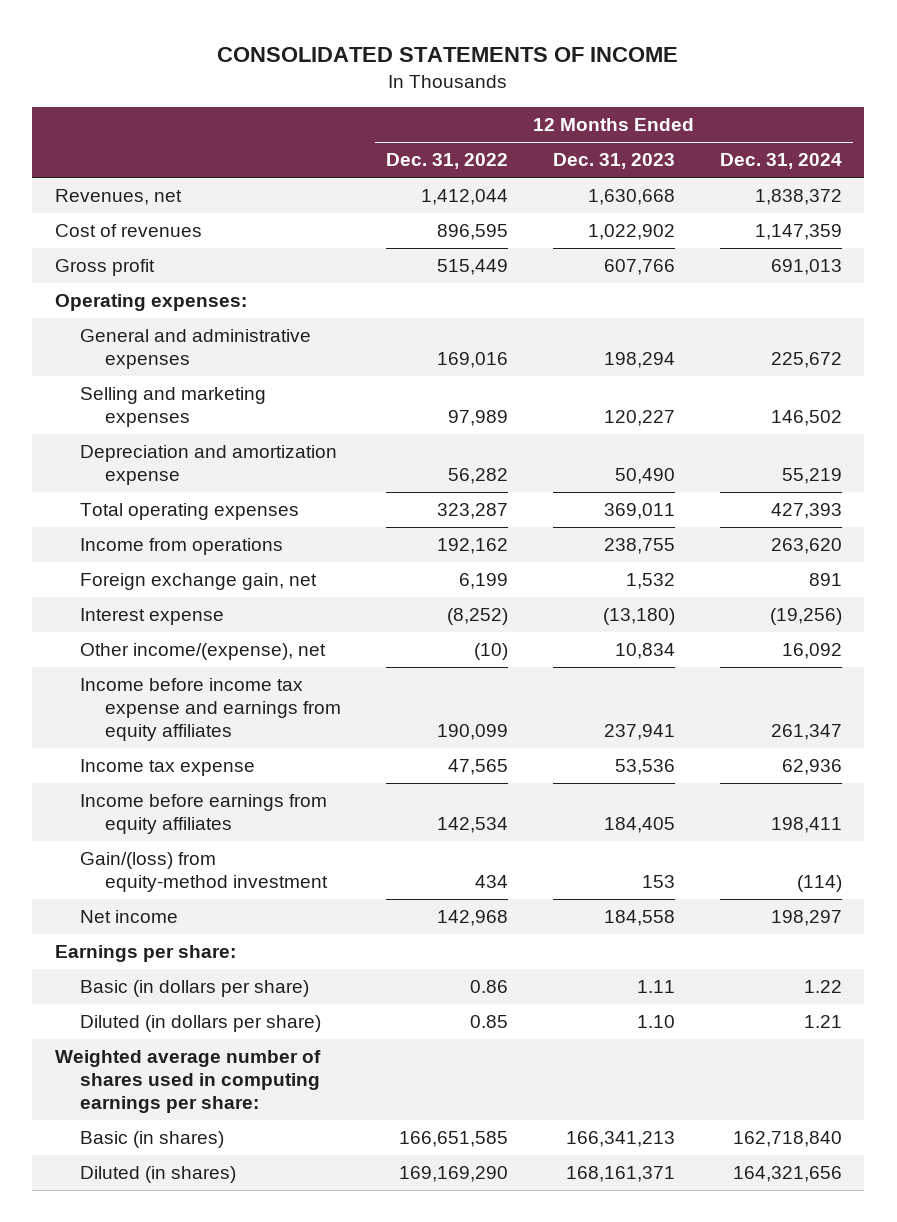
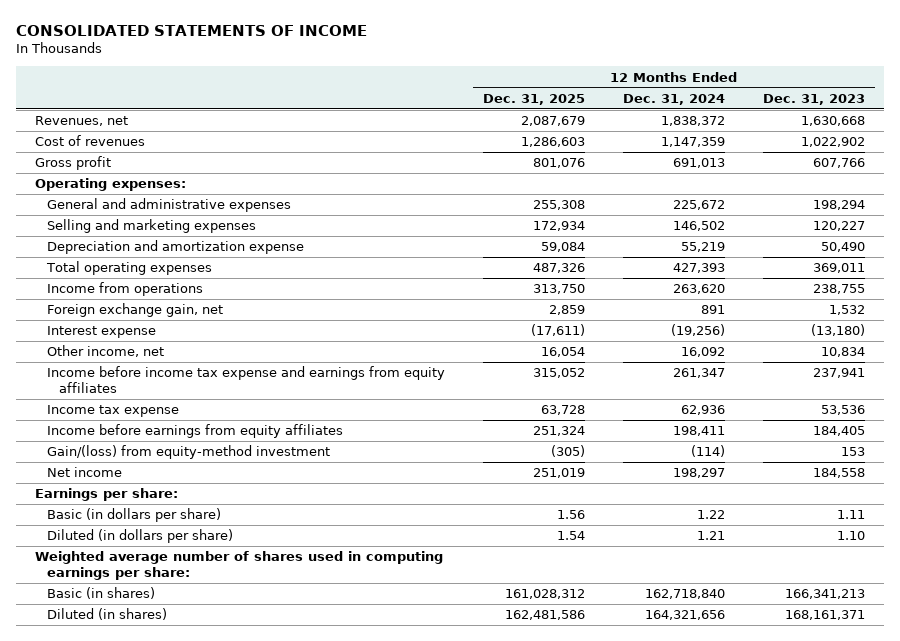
- | 12 Months Ended Dec. 31, 2022 | 12 Months Ended Dec. 31, 2023 | 12 Months Ended Dec. 31, 2024
+ | 12 Months Ended Dec. 31, 2025 | 12 Months Ended Dec. 31, 2024 | 12 Months Ended Dec. 31, 2023
- Other income/(expense), net | (10) | 10,834 | 16,092
+ Other income, net | 16,054 | 16,092 | 10,834

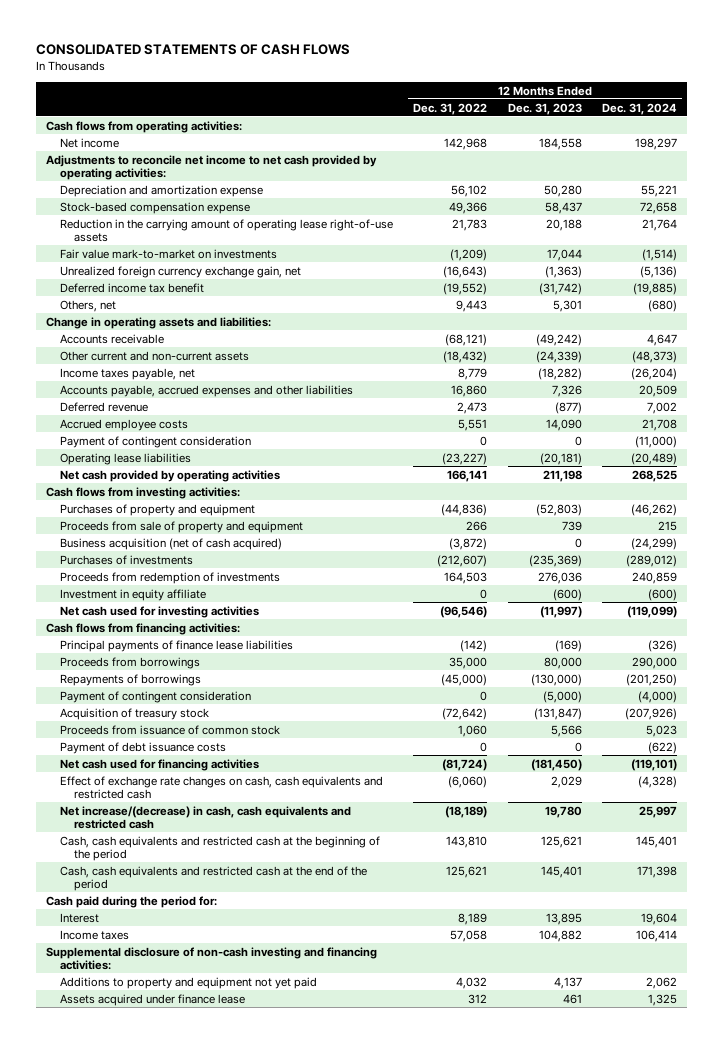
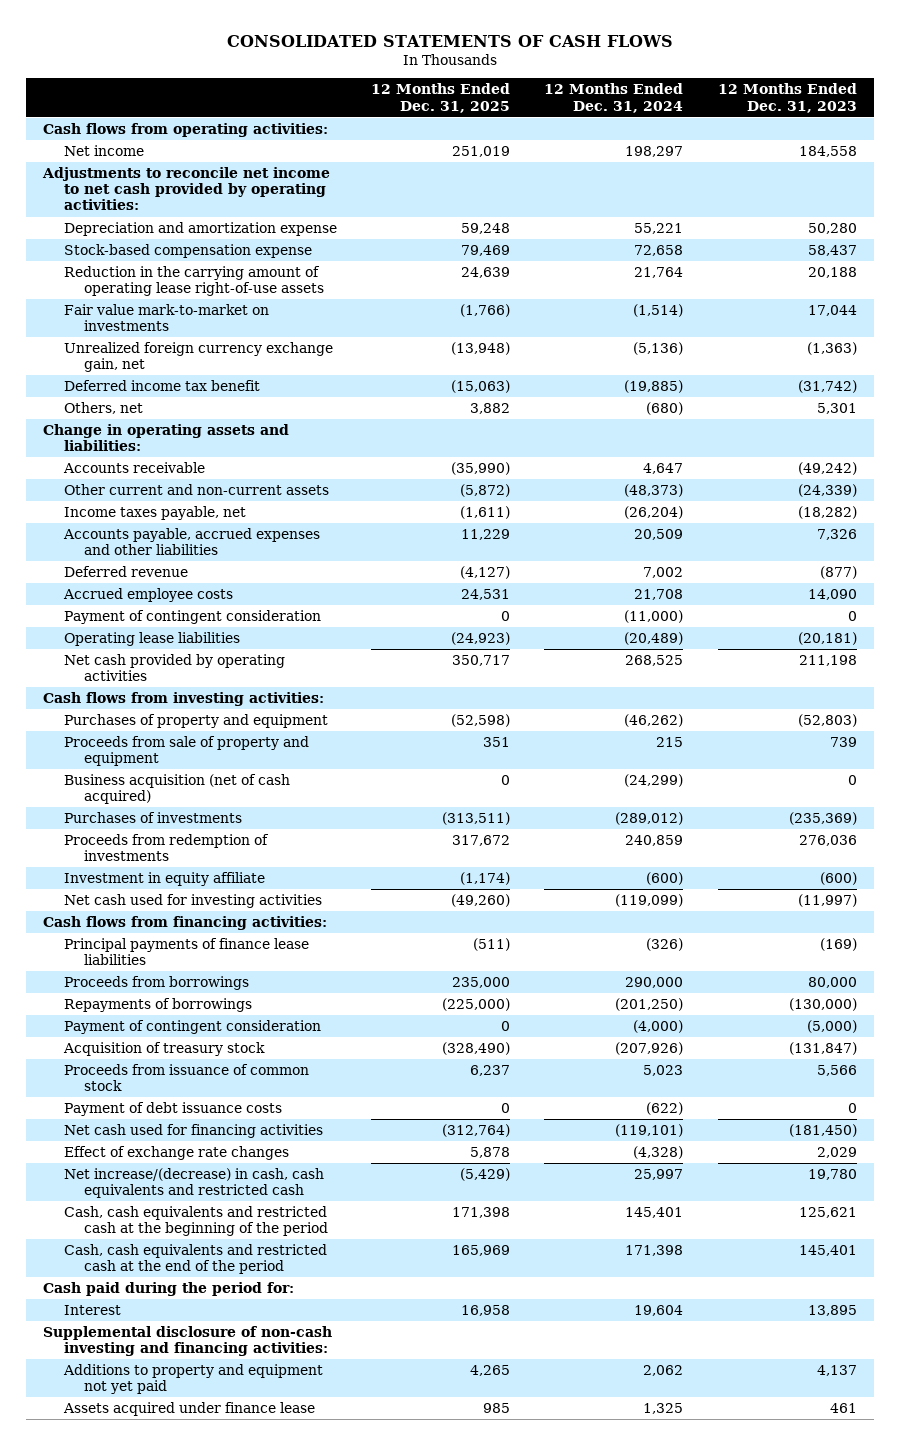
- | 12 Months Ended Dec. 31, 2022 | 12 Months Ended Dec. 31, 2023 | 12 Months Ended Dec. 31, 2024
+ | 12 Months Ended Dec. 31, 2025 | 12 Months Ended Dec. 31, 2024 | 12 Months Ended Dec. 31, 2023
- Effect of exchange rate changes on cash, cash equivalents and restricted cash | (6,060) | 2,029 | (4,328)
+ Effect of exchange rate changes | 5,878 | (4,328) | 2,029
- Income taxes | 57,058 | 104,882 | 106,414

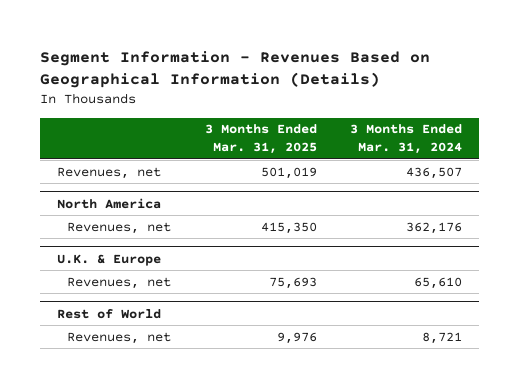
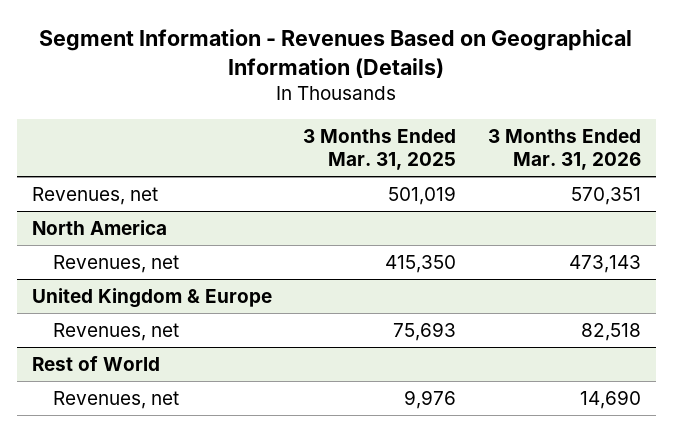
- | 3 Months Ended Mar. 31, 2025 | 3 Months Ended Mar. 31, 2024
+ | 3 Months Ended Mar. 31, 2025 | 3 Months Ended Mar. 31, 2026
- U.K. & Europe
+ United Kingdom & Europe

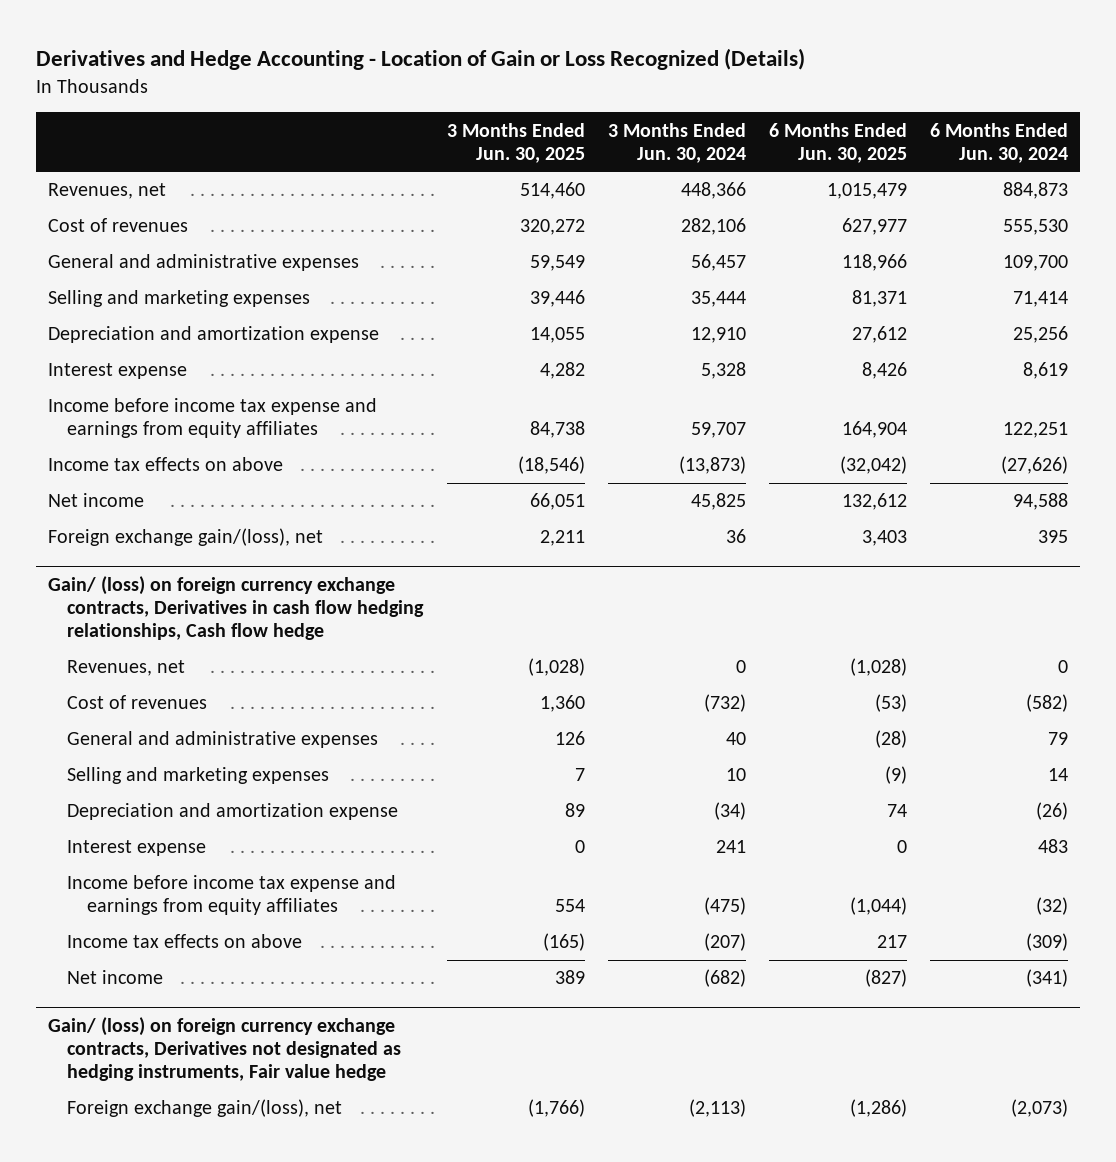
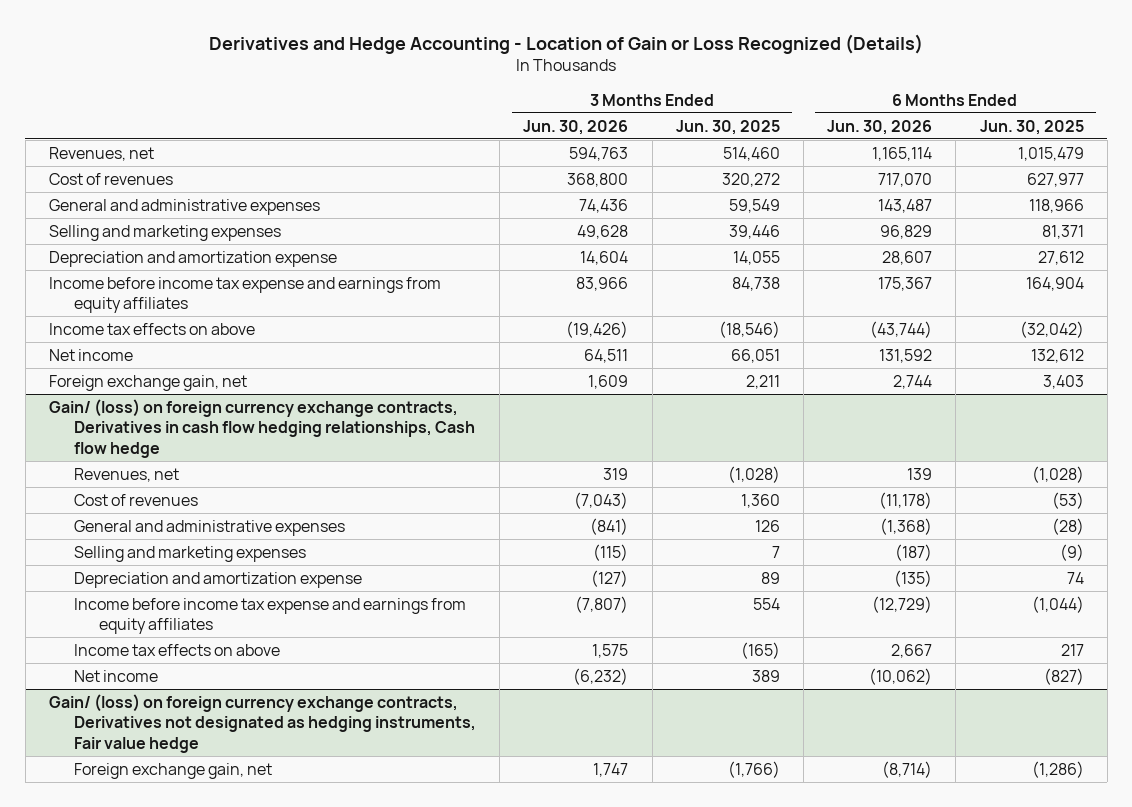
- | 3 Months Ended Jun. 30, 2025 | 3 Months Ended Jun. 30, 2024 | 6 Months Ended Jun. 30, 2025 | 6 Months Ended Jun. 30, 2024
+ | 3 Months Ended Jun. 30, 2026 | 3 Months Ended Jun. 30, 2025 | 6 Months Ended Jun. 30, 2026 | 6 Months Ended Jun. 30, 2025
- Interest expense | 4,282 | 5,328 | 8,426 | 8,619
- Foreign exchange gain/(loss), net | 2,211 | 36 | 3,403 | 395
+ Foreign exchange gain, net | 1,609 | 2,211 | 2,744 | 3,403
@ Gain/ (loss) on foreign currency exchange contracts, Derivatives in cash flow hedging relationships, Cash flow hedge
- Interest expense | 0 | 241 | 0 | 483
@ Gain/ (loss) on foreign currency exchange contracts, Derivatives not designated as hedging instruments, Fair value hedge
- Foreign exchange gain/(loss), net | (1,766) | (2,113) | (1,286) | (2,073)
+ Foreign exchange gain, net | 1,747 | (1,766) | (8,714) | (1,286)

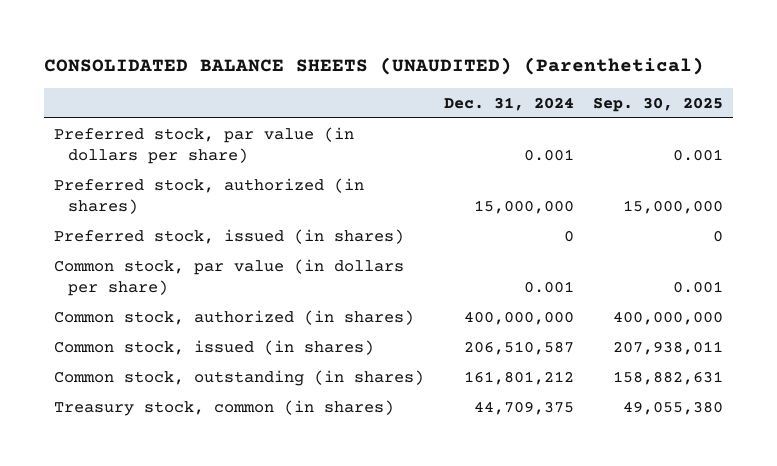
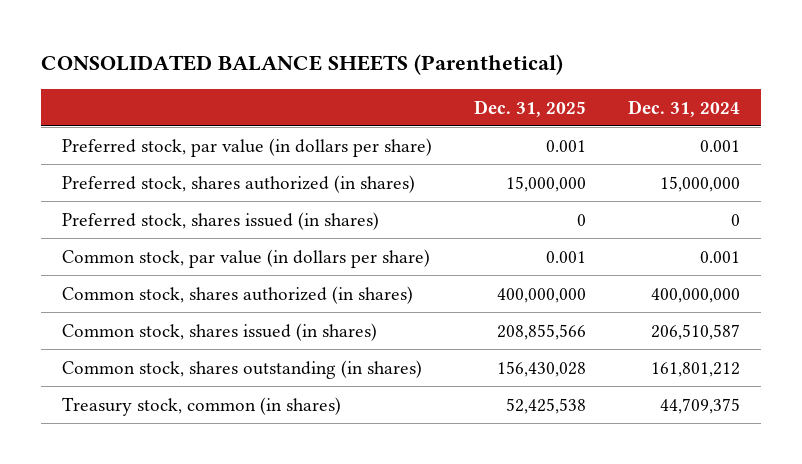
- CONSOLIDATED BALANCE SHEETS (UNAUDITED) (Parenthetical)
+ CONSOLIDATED BALANCE SHEETS (Parenthetical)
- | Dec. 31, 2024 | Sep. 30, 2025
+ | Dec. 31, 2025 | Dec. 31, 2024
- Preferred stock, authorized (in shares) | 15,000,000 | 15,000,000
- Preferred stock, issued (in shares) | 0 | 0
+ Preferred stock, shares authorized (in shares) | 15,000,000 | 15,000,000
+ Preferred stock, shares issued (in shares) | 0 | 0
- Common stock, authorized (in shares) | 400,000,000 | 400,000,000
- Common stock, issued (in shares) | 206,510,587 | 207,938,011
- Common stock, outstanding (in shares) | 161,801,212 | 158,882,631
+ Common stock, shares authorized (in shares) | 400,000,000 | 400,000,000
+ Common stock, shares issued (in shares) | 208,855,566 | 206,510,587
+ Common stock, shares outstanding (in shares) | 156,430,028 | 161,801,212

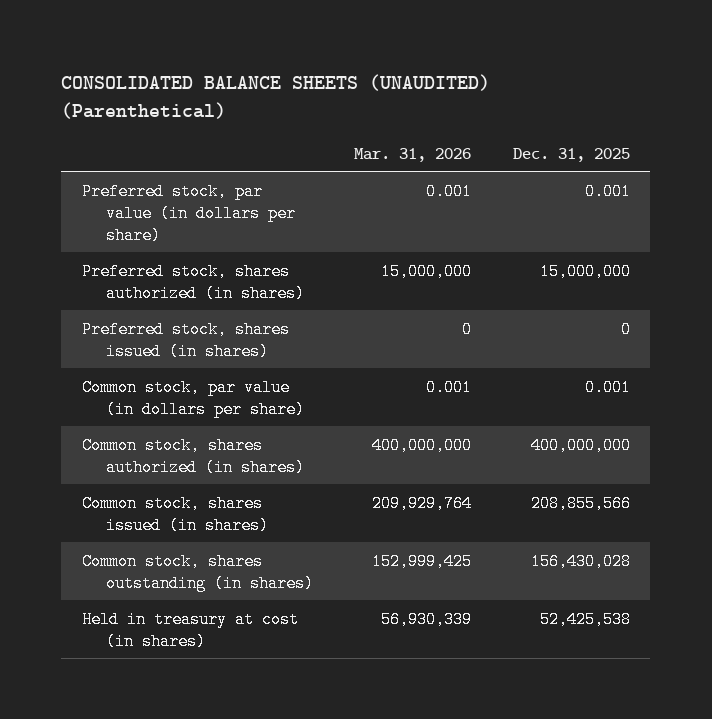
- CONSOLIDATED BALANCE SHEETS (Parenthetical)
+ CONSOLIDATED BALANCE SHEETS (UNAUDITED) (Parenthetical)
- | Dec. 31, 2025 | Dec. 31, 2024
+ | Mar. 31, 2026 | Dec. 31, 2025
- Treasury stock, common (in shares) | 52,425,538 | 44,709,375
+ Held in treasury at cost (in shares) | 56,930,339 | 52,425,538

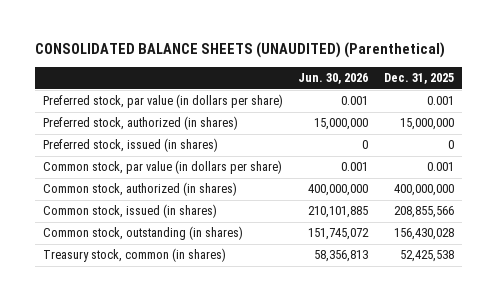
- | Mar. 31, 2026 | Dec. 31, 2025
+ | Jun. 30, 2026 | Dec. 31, 2025
- Preferred stock, shares authorized (in shares) | 15,000,000 | 15,000,000
- Preferred stock, shares issued (in shares) | 0 | 0
+ Preferred stock, authorized (in shares) | 15,000,000 | 15,000,000
+ Preferred stock, issued (in shares) | 0 | 0
- Common stock, shares authorized (in shares) | 400,000,000 | 400,000,000
- Common stock, shares issued (in shares) | 209,929,764 | 208,855,566
- Common stock, shares outstanding (in shares) | 152,999,425 | 156,430,028
- Held in treasury at cost (in shares) | 56,930,339 | 52,425,538
+ Common stock, authorized (in shares) | 400,000,000 | 400,000,000
+ Common stock, issued (in shares) | 210,101,885 | 208,855,566
+ Common stock, outstanding (in shares) | 151,745,072 | 156,430,028
+ Treasury stock, common (in shares) | 58,356,813 | 52,425,538

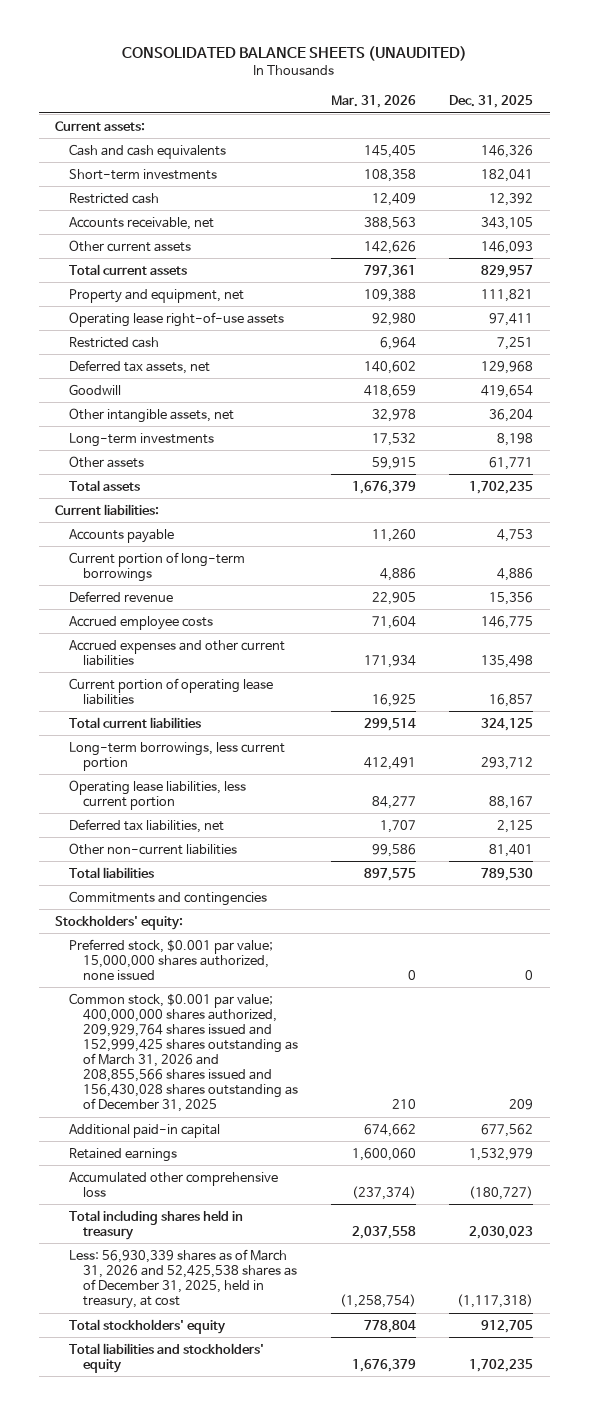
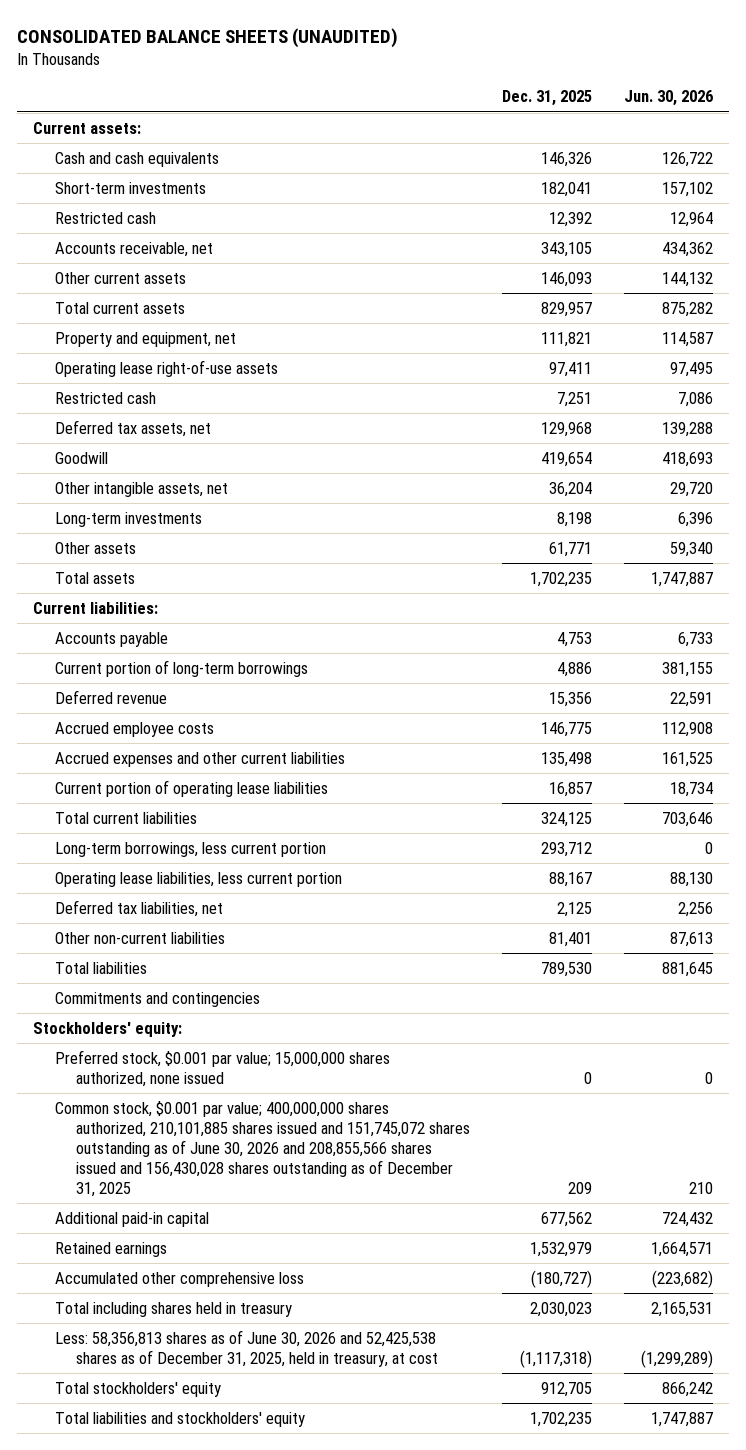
- | Mar. 31, 2026 | Dec. 31, 2025
+ | Dec. 31, 2025 | Jun. 30, 2026
- Common stock, $0.001 par value; 400,000,000 shares authorized, 209,929,764 shares issued and 152,999,425 shares outstanding as of March 31, 2026 and 208,855,566 shares issued and 156,430,028 shares outstanding as of December 31, 2025 | 210 | 209
+ Common stock, $0.001 par value; 400,000,000 shares authorized, 210,101,885 shares issued and 151,745,072 shares outstanding as of June 30, 2026 and 208,855,566 shares issued and 156,430,028 shares outstanding as of December 31, 2025 | 209 | 210
- Less: 56,930,339 shares as of March 31, 2026 and 52,425,538 shares as of December 31, 2025, held in treasury, at cost | (1,258,754) | (1,117,318)
+ Less: 58,356,813 shares as of June 30, 2026 and 52,425,538 shares as of December 31, 2025, held in treasury, at cost | (1,117,318) | (1,299,289)

